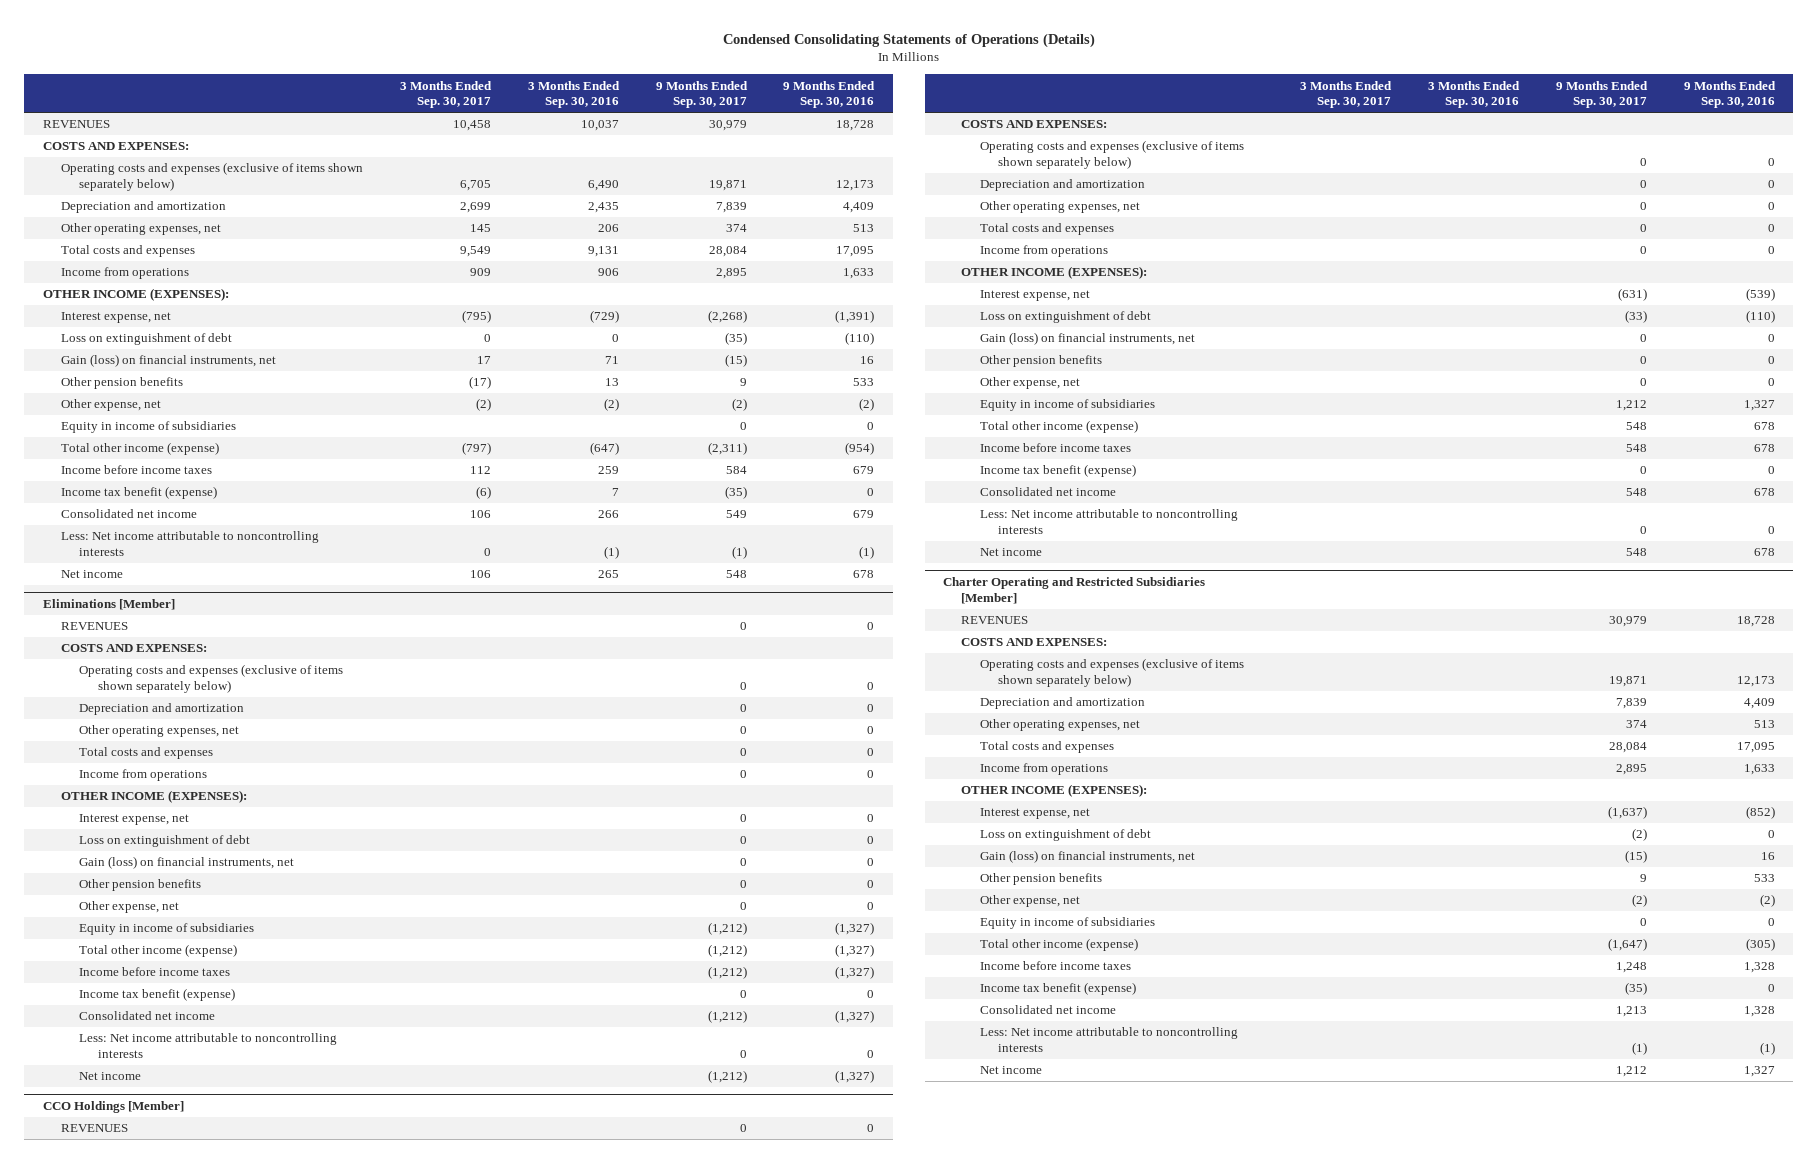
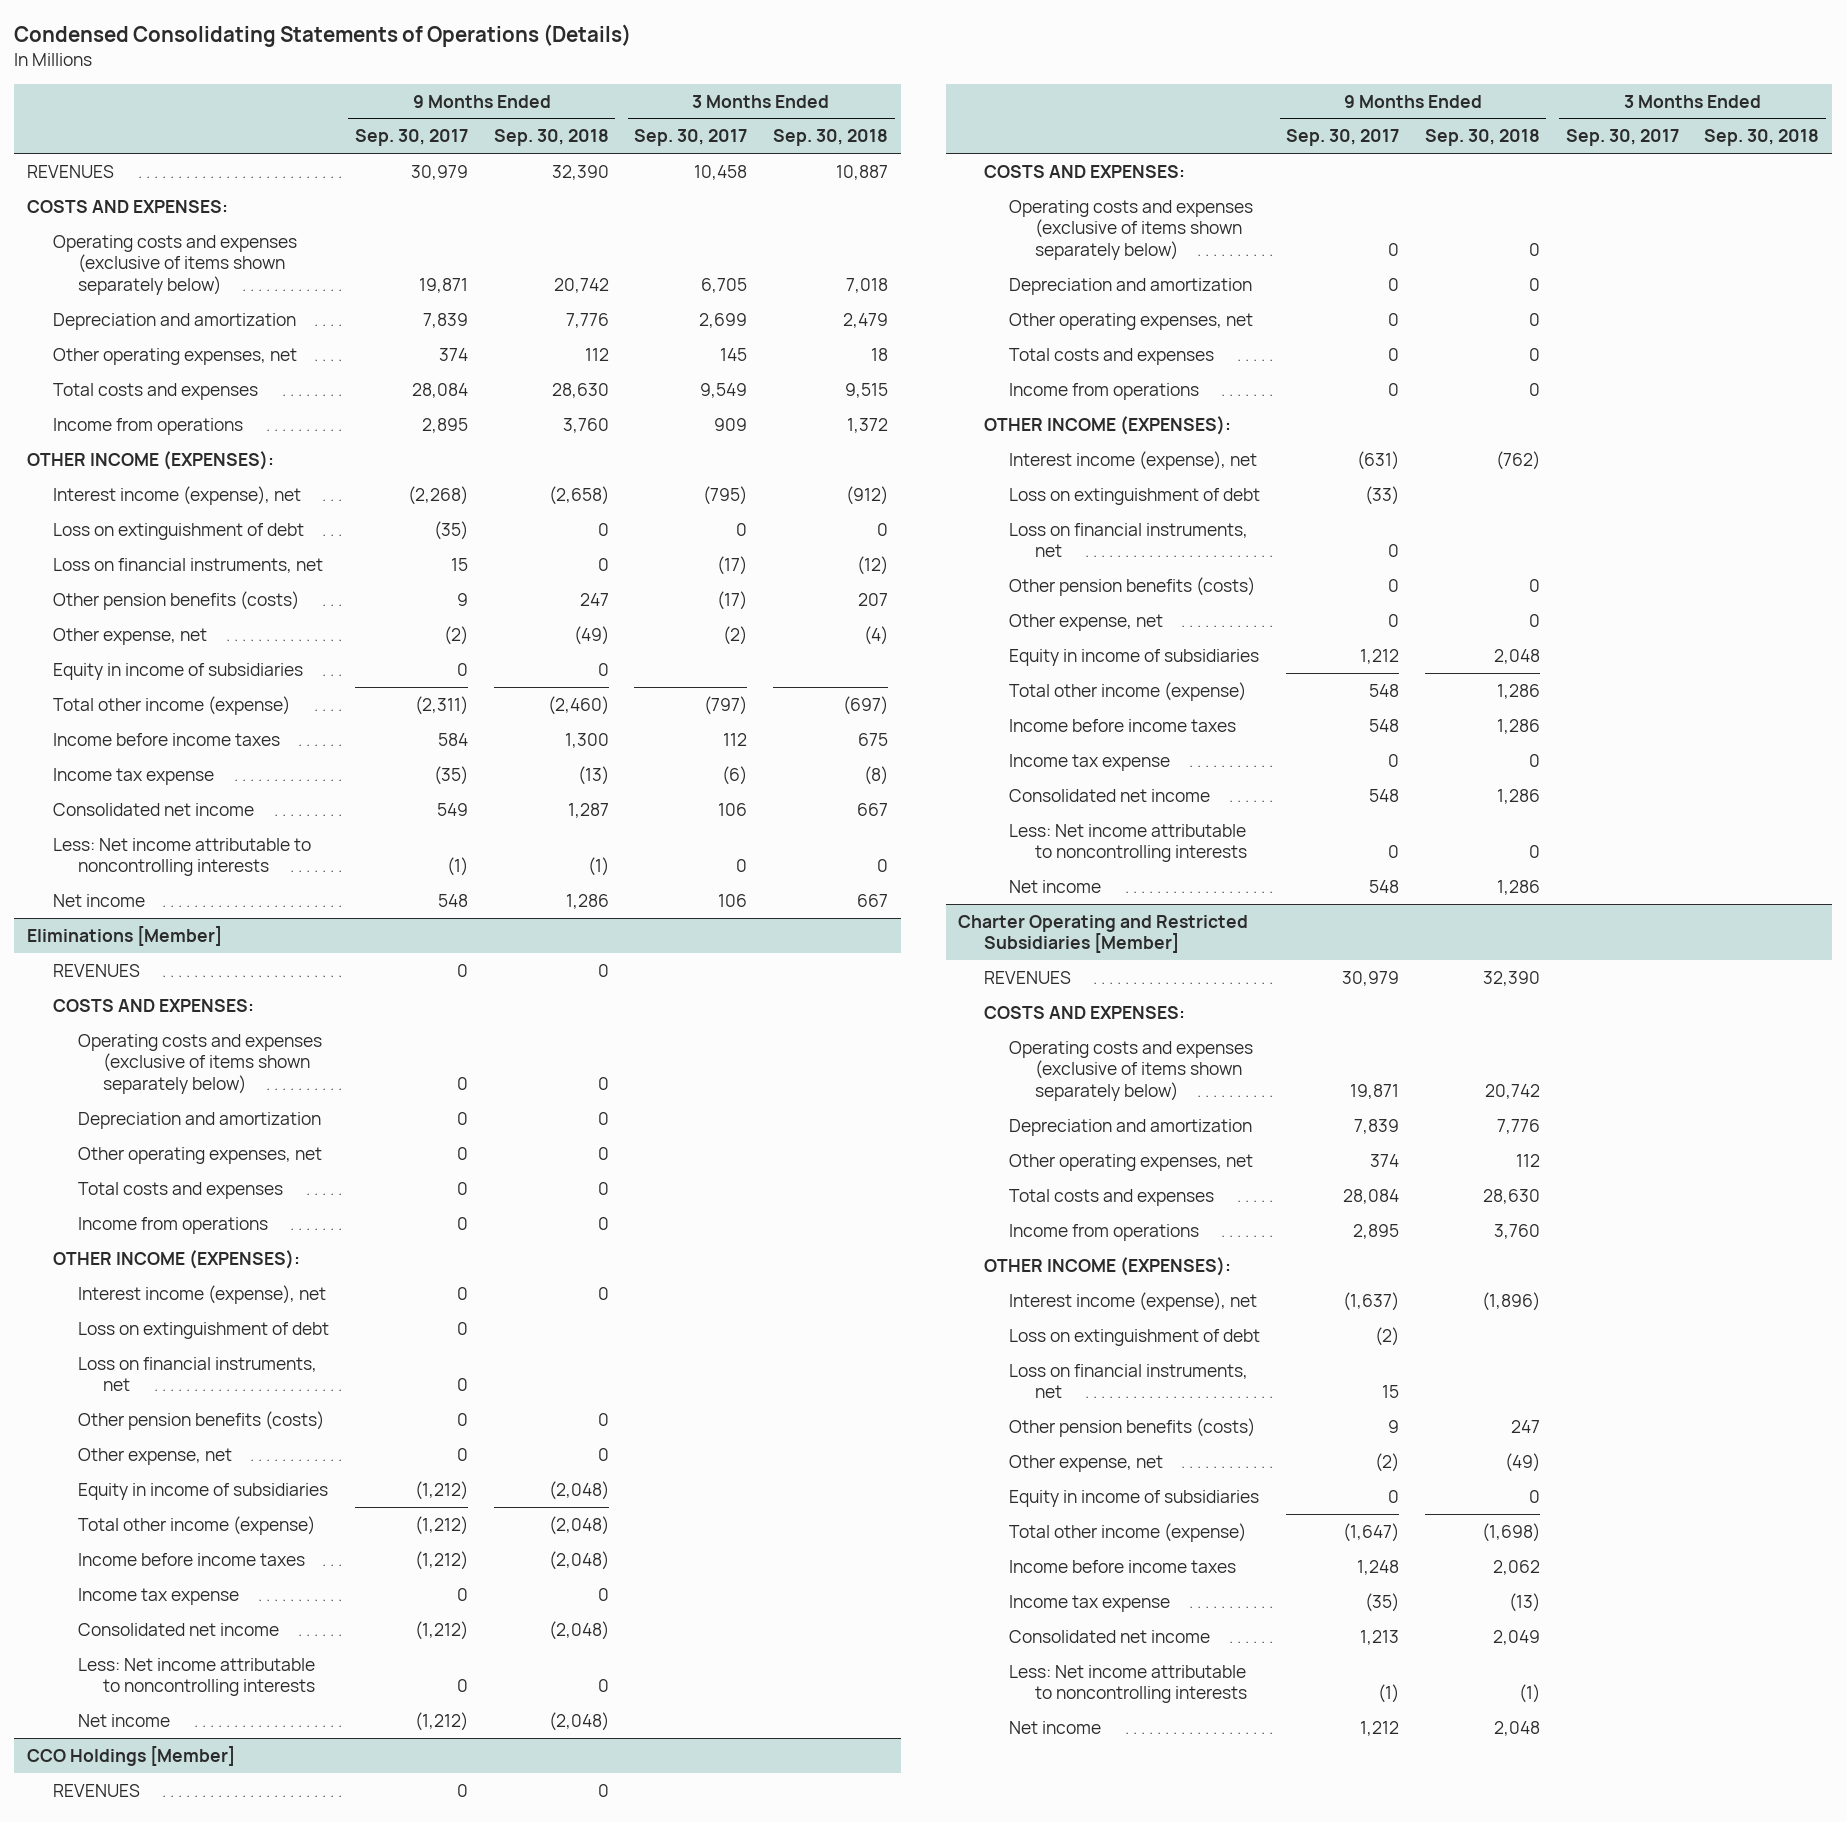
- | 3 Months Ended Sep. 30, 2017 | 3 Months Ended Sep. 30, 2016 | 9 Months Ended Sep. 30, 2017 | 9 Months Ended Sep. 30, 2016
+ | 9 Months Ended Sep. 30, 2017 | 9 Months Ended Sep. 30, 2018 | 3 Months Ended Sep. 30, 2017 | 3 Months Ended Sep. 30, 2018
- Interest expense, net | (795) | (729) | (2,268) | (1,391)
+ Interest income (expense), net | (2,268) | (2,658) | (795) | (912)
- Gain (loss) on financial instruments, net | 17 | 71 | (15) | 16
- Other pension benefits | (17) | 13 | 9 | 533
+ Loss on financial instruments, net | 15 | 0 | (17) | (12)
+ Other pension benefits (costs) | 9 | 247 | (17) | 207
- Income tax benefit (expense) | (6) | 7 | (35) | 0
+ Income tax expense | (35) | (13) | (6) | (8)
@ Eliminations [Member]
- Interest expense, net | | | 0 | 0
+ Interest income (expense), net | 0 | 0 | |
- Gain (loss) on financial instruments, net | | | 0 | 0
- Other pension benefits | | | 0 | 0
+ Loss on financial instruments, net | 0 | | |
+ Other pension benefits (costs) | 0 | 0 | |
- Income tax benefit (expense) | | | 0 | 0
+ Income tax expense | 0 | 0 | |
@ CCO Holdings [Member]
- Interest expense, net | | | (631) | (539)
+ Interest income (expense), net | (631) | (762) | |
- Gain (loss) on financial instruments, net | | | 0 | 0
- Other pension benefits | | | 0 | 0
+ Loss on financial instruments, net | 0 | | |
+ Other pension benefits (costs) | 0 | 0 | |
- Income tax benefit (expense) | | | 0 | 0
+ Income tax expense | 0 | 0 | |
@ Charter Operating and Restricted Subsidiaries [Member]
- Interest expense, net | | | (1,637) | (852)
+ Interest income (expense), net | (1,637) | (1,896) | |
- Gain (loss) on financial instruments, net | | | (15) | 16
- Other pension benefits | | | 9 | 533
+ Loss on financial instruments, net | 15 | | |
+ Other pension benefits (costs) | 9 | 247 | |
- Income tax benefit (expense) | | | (35) | 0
+ Income tax expense | (35) | (13) | |

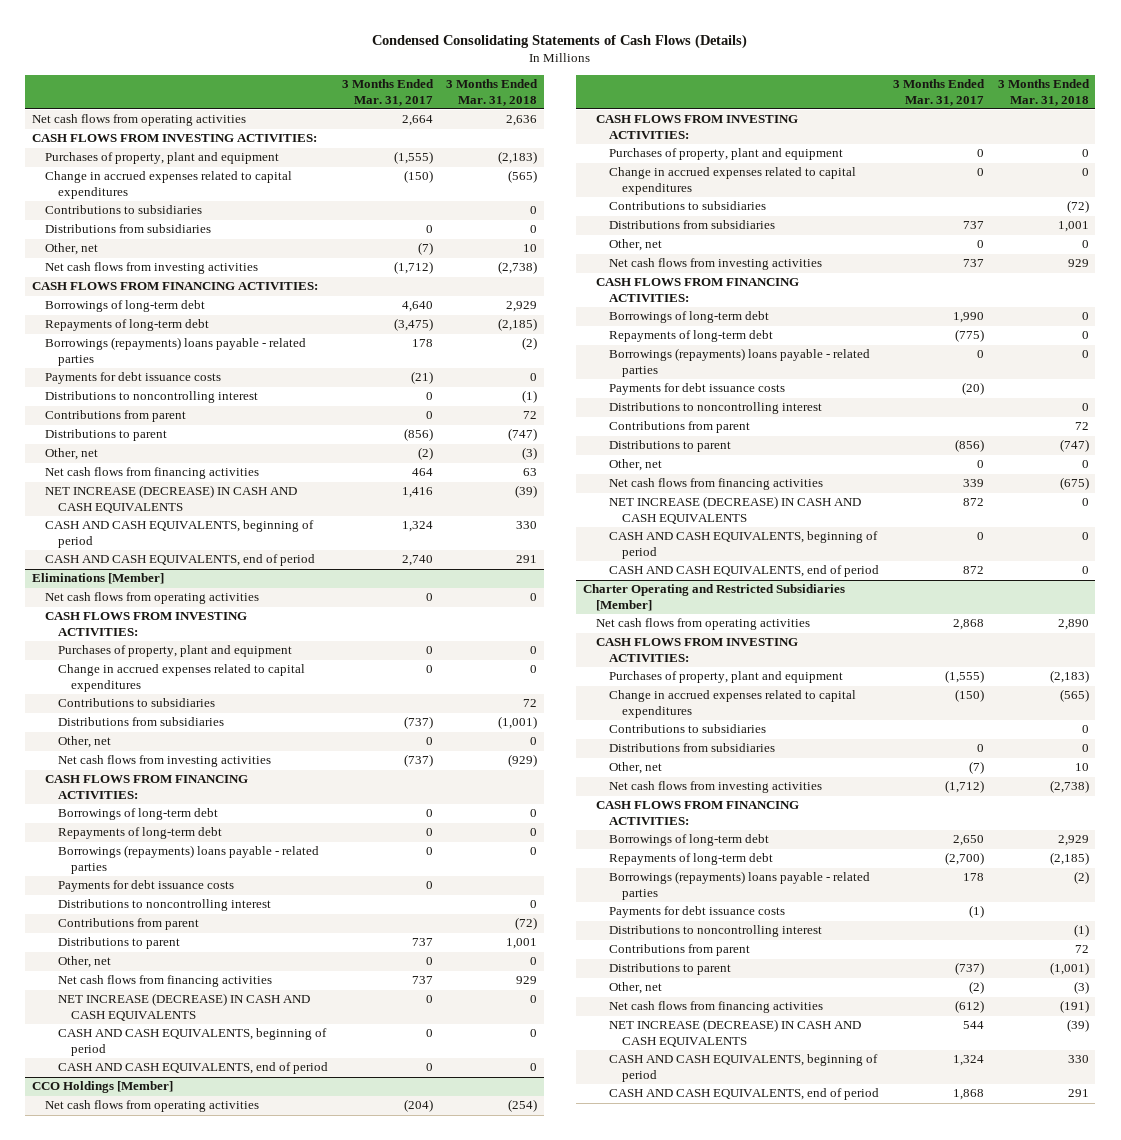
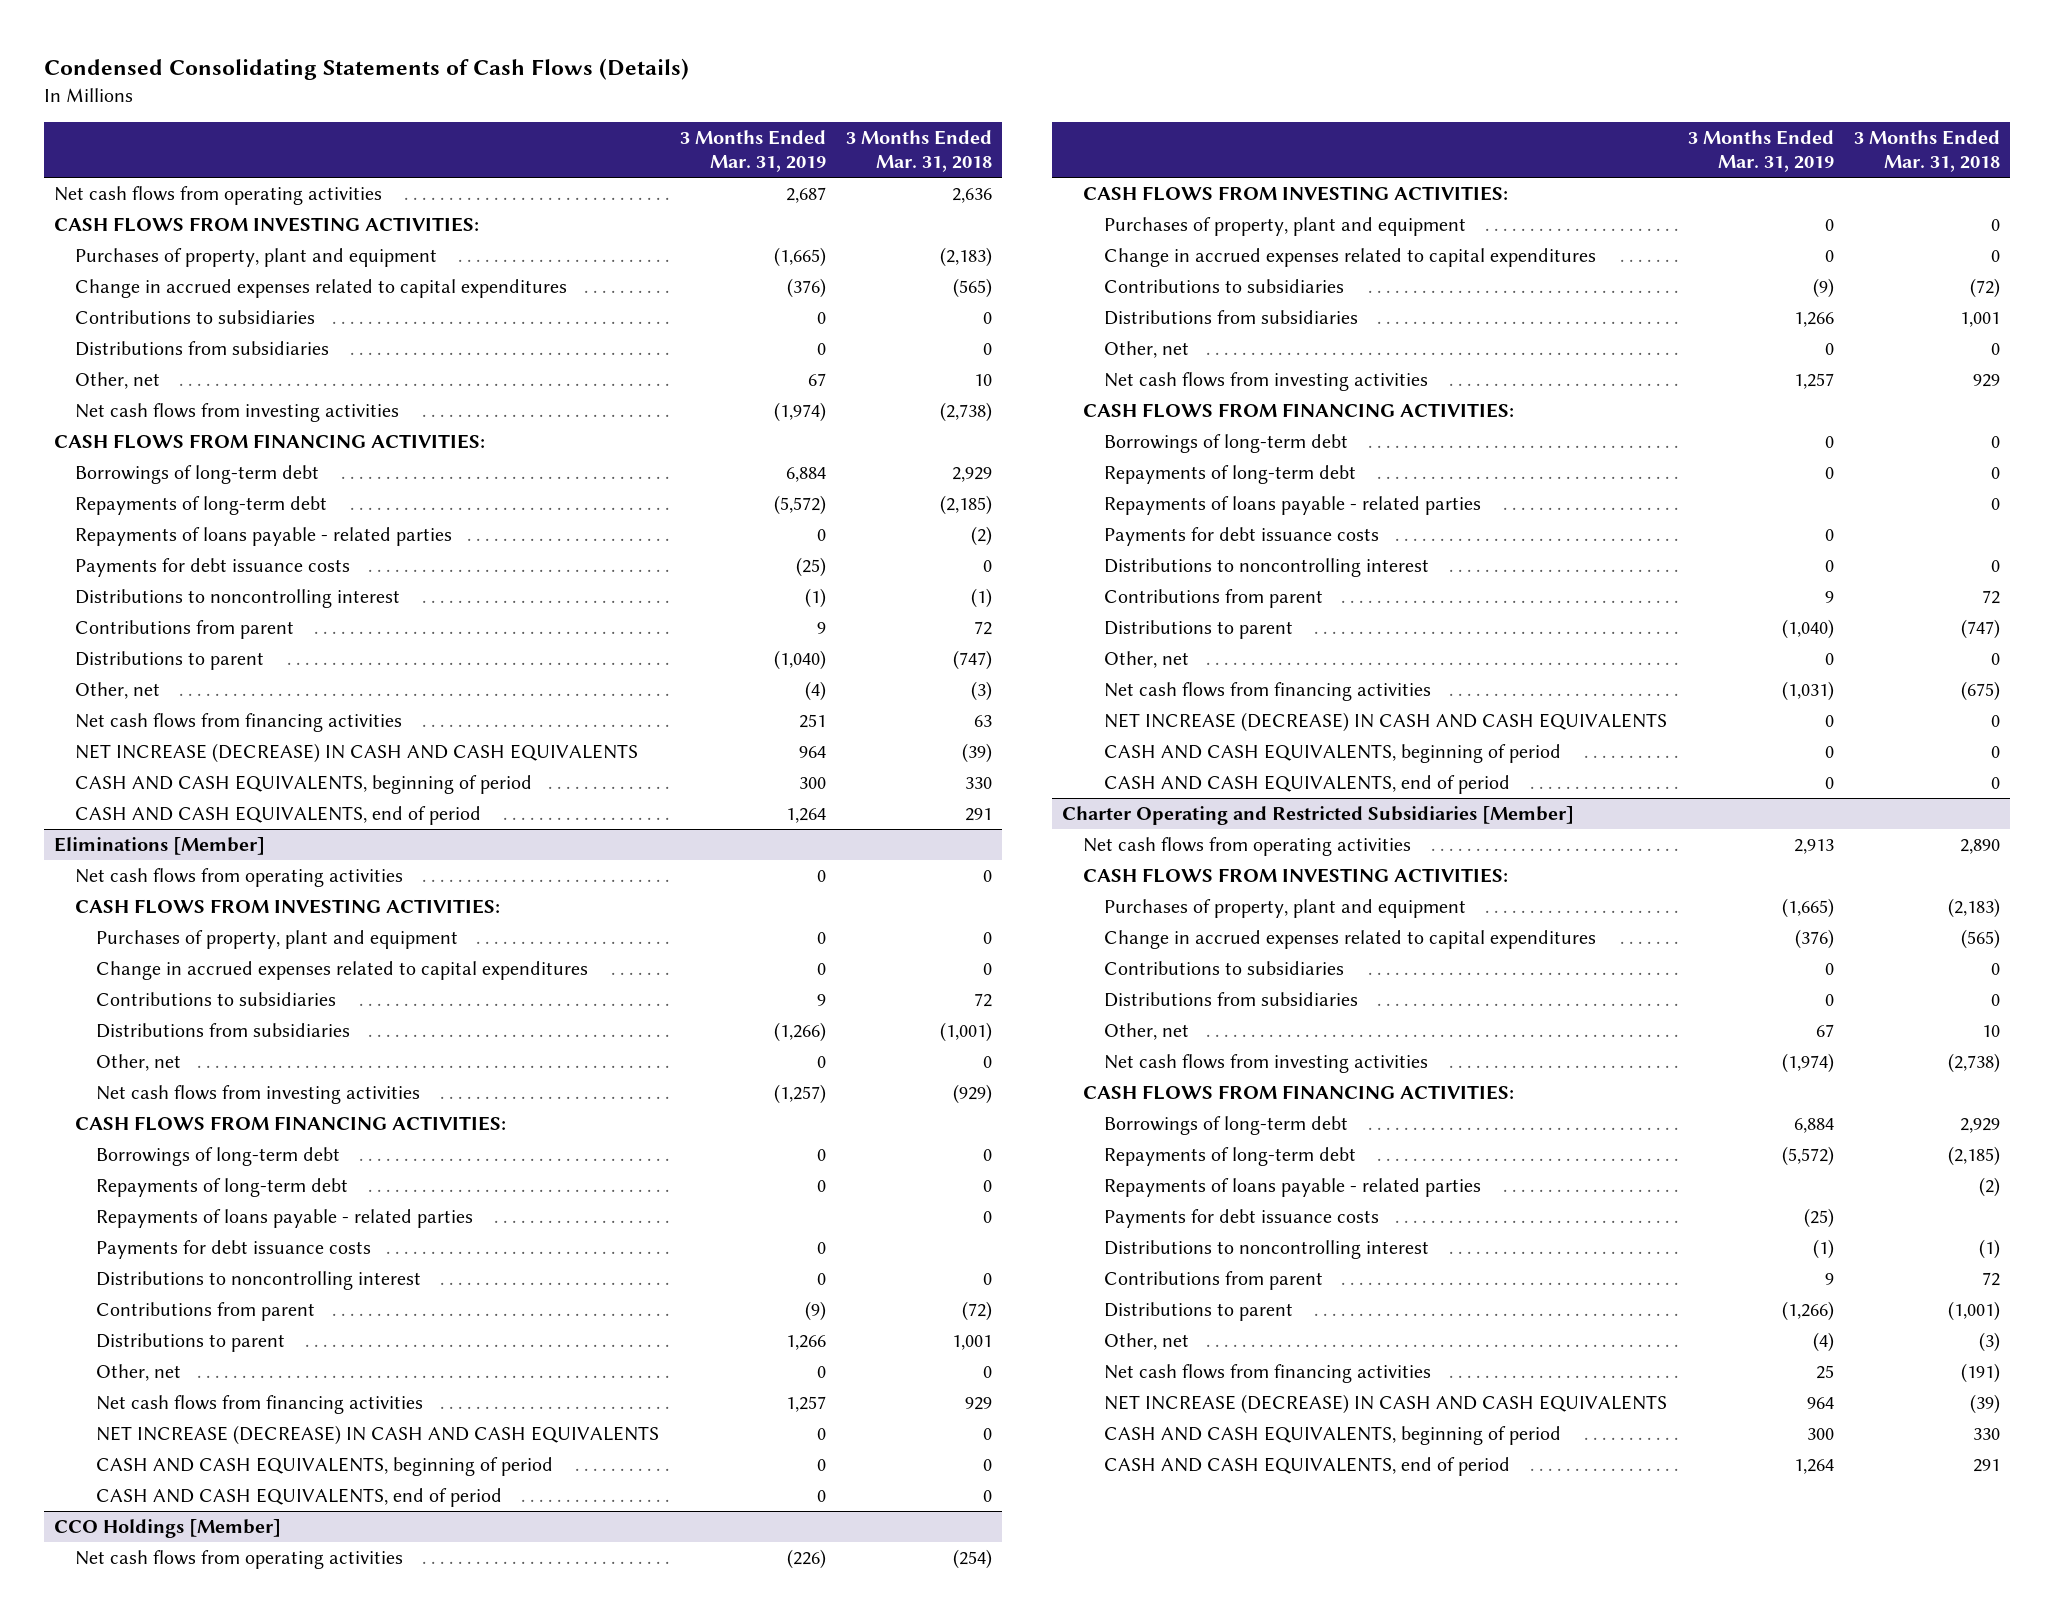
- | 3 Months Ended Mar. 31, 2017 | 3 Months Ended Mar. 31, 2018
+ | 3 Months Ended Mar. 31, 2019 | 3 Months Ended Mar. 31, 2018
- Borrowings (repayments) loans payable - related parties | 178 | (2)
+ Repayments of loans payable - related parties | 0 | (2)
@ Eliminations [Member]
- Borrowings (repayments) loans payable - related parties | 0 | 0
+ Repayments of loans payable - related parties | | 0
@ CCO Holdings [Member]
- Borrowings (repayments) loans payable - related parties | 0 | 0
+ Repayments of loans payable - related parties | | 0
@ Charter Operating and Restricted Subsidiaries [Member]
- Borrowings (repayments) loans payable - related parties | 178 | (2)
+ Repayments of loans payable - related parties | | (2)

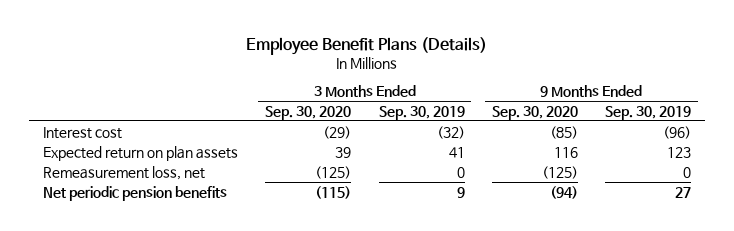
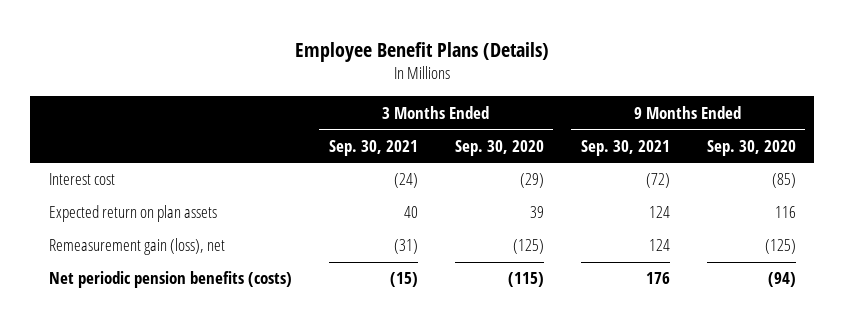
- | 3 Months Ended Sep. 30, 2020 | 3 Months Ended Sep. 30, 2019 | 9 Months Ended Sep. 30, 2020 | 9 Months Ended Sep. 30, 2019
+ | 3 Months Ended Sep. 30, 2021 | 3 Months Ended Sep. 30, 2020 | 9 Months Ended Sep. 30, 2021 | 9 Months Ended Sep. 30, 2020
- Remeasurement loss, net | (125) | 0 | (125) | 0
- Net periodic pension benefits | (115) | 9 | (94) | 27
+ Remeasurement gain (loss), net | (31) | (125) | 124 | (125)
+ Net periodic pension benefits (costs) | (15) | (115) | 176 | (94)

